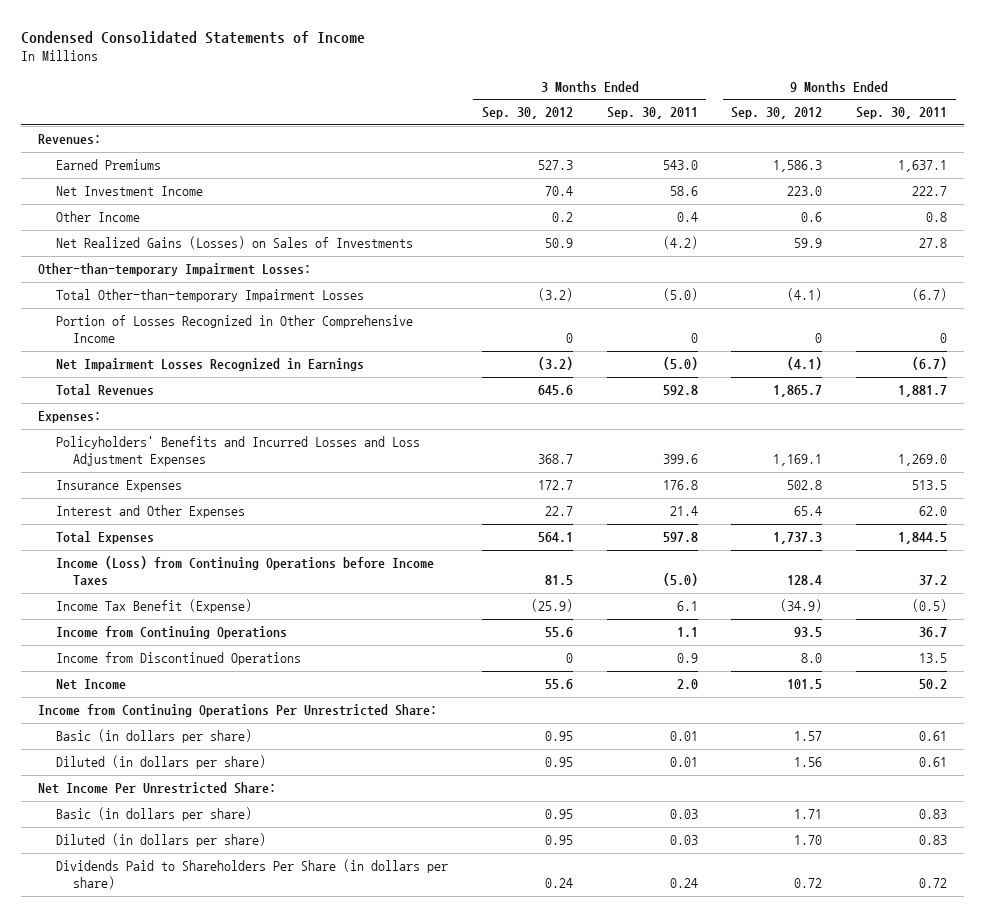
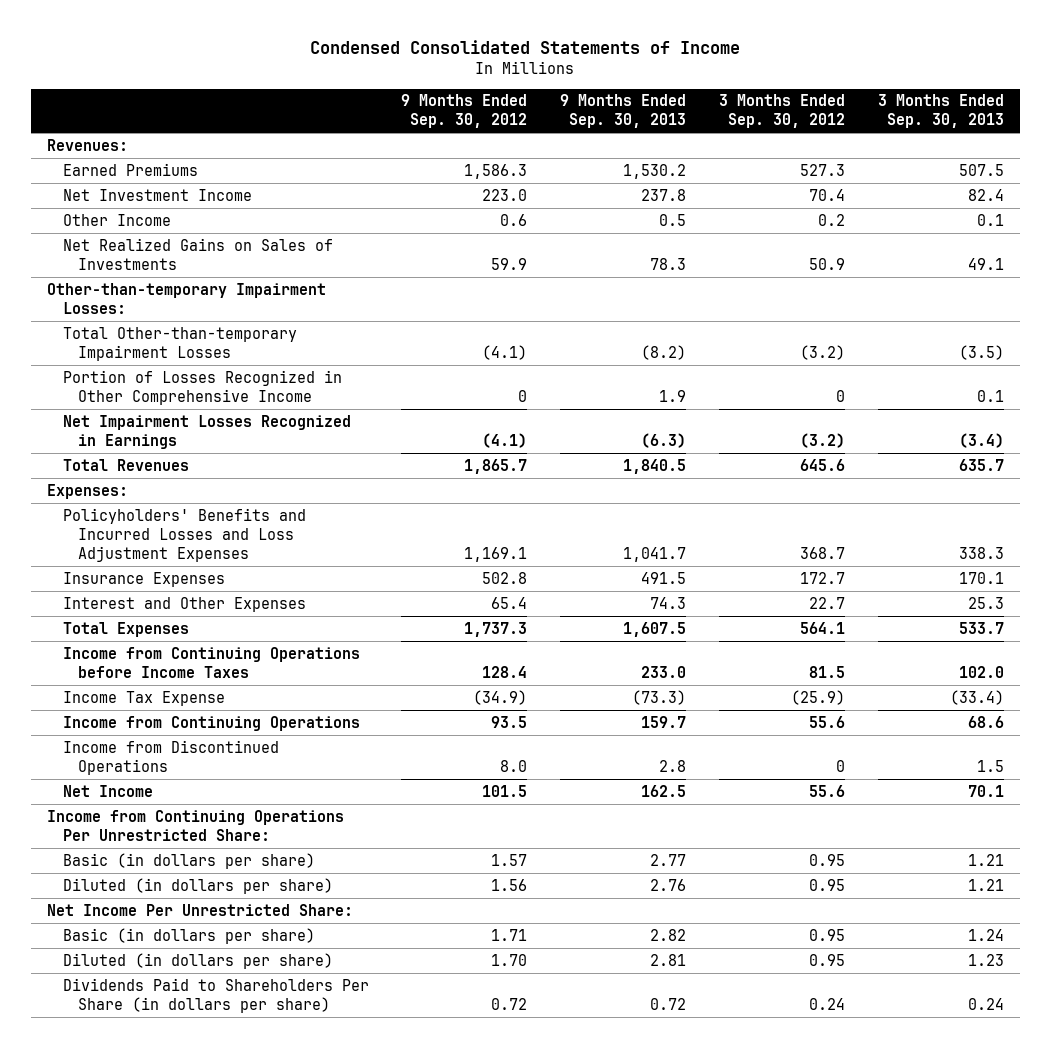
- | 3 Months Ended Sep. 30, 2012 | 3 Months Ended Sep. 30, 2011 | 9 Months Ended Sep. 30, 2012 | 9 Months Ended Sep. 30, 2011
+ | 9 Months Ended Sep. 30, 2012 | 9 Months Ended Sep. 30, 2013 | 3 Months Ended Sep. 30, 2012 | 3 Months Ended Sep. 30, 2013
- Net Realized Gains (Losses) on Sales of Investments | 50.9 | (4.2) | 59.9 | 27.8
+ Net Realized Gains on Sales of Investments | 59.9 | 78.3 | 50.9 | 49.1
- Income (Loss) from Continuing Operations before Income Taxes | 81.5 | (5.0) | 128.4 | 37.2
- Income Tax Benefit (Expense) | (25.9) | 6.1 | (34.9) | (0.5)
+ Income from Continuing Operations before Income Taxes | 128.4 | 233.0 | 81.5 | 102.0
+ Income Tax Expense | (34.9) | (73.3) | (25.9) | (33.4)

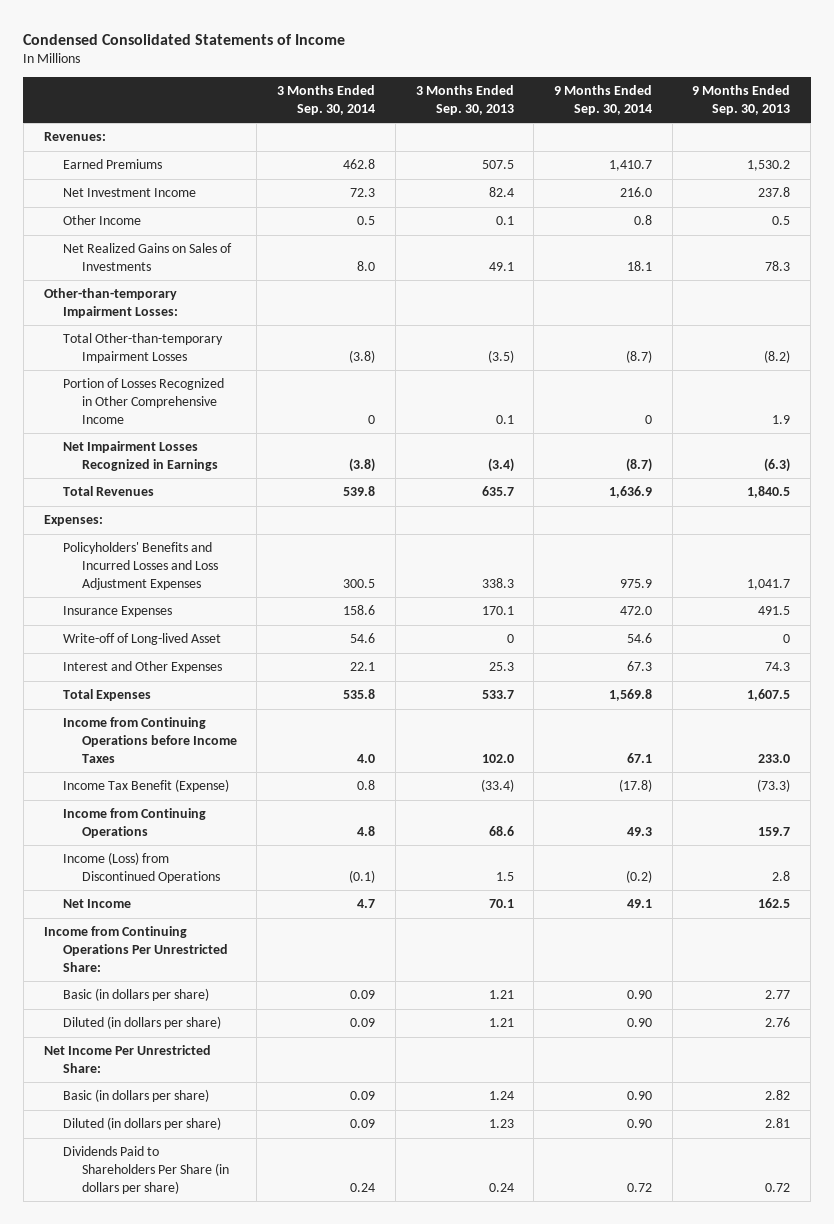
- | 9 Months Ended Sep. 30, 2012 | 9 Months Ended Sep. 30, 2013 | 3 Months Ended Sep. 30, 2012 | 3 Months Ended Sep. 30, 2013
+ | 3 Months Ended Sep. 30, 2014 | 3 Months Ended Sep. 30, 2013 | 9 Months Ended Sep. 30, 2014 | 9 Months Ended Sep. 30, 2013
+ Write-off of Long-lived Asset | 54.6 | 0 | 54.6 | 0
- Income Tax Expense | (34.9) | (73.3) | (25.9) | (33.4)
+ Income Tax Benefit (Expense) | 0.8 | (33.4) | (17.8) | (73.3)
- Income from Discontinued Operations | 8.0 | 2.8 | 0 | 1.5
+ Income (Loss) from Discontinued Operations | (0.1) | 1.5 | (0.2) | 2.8

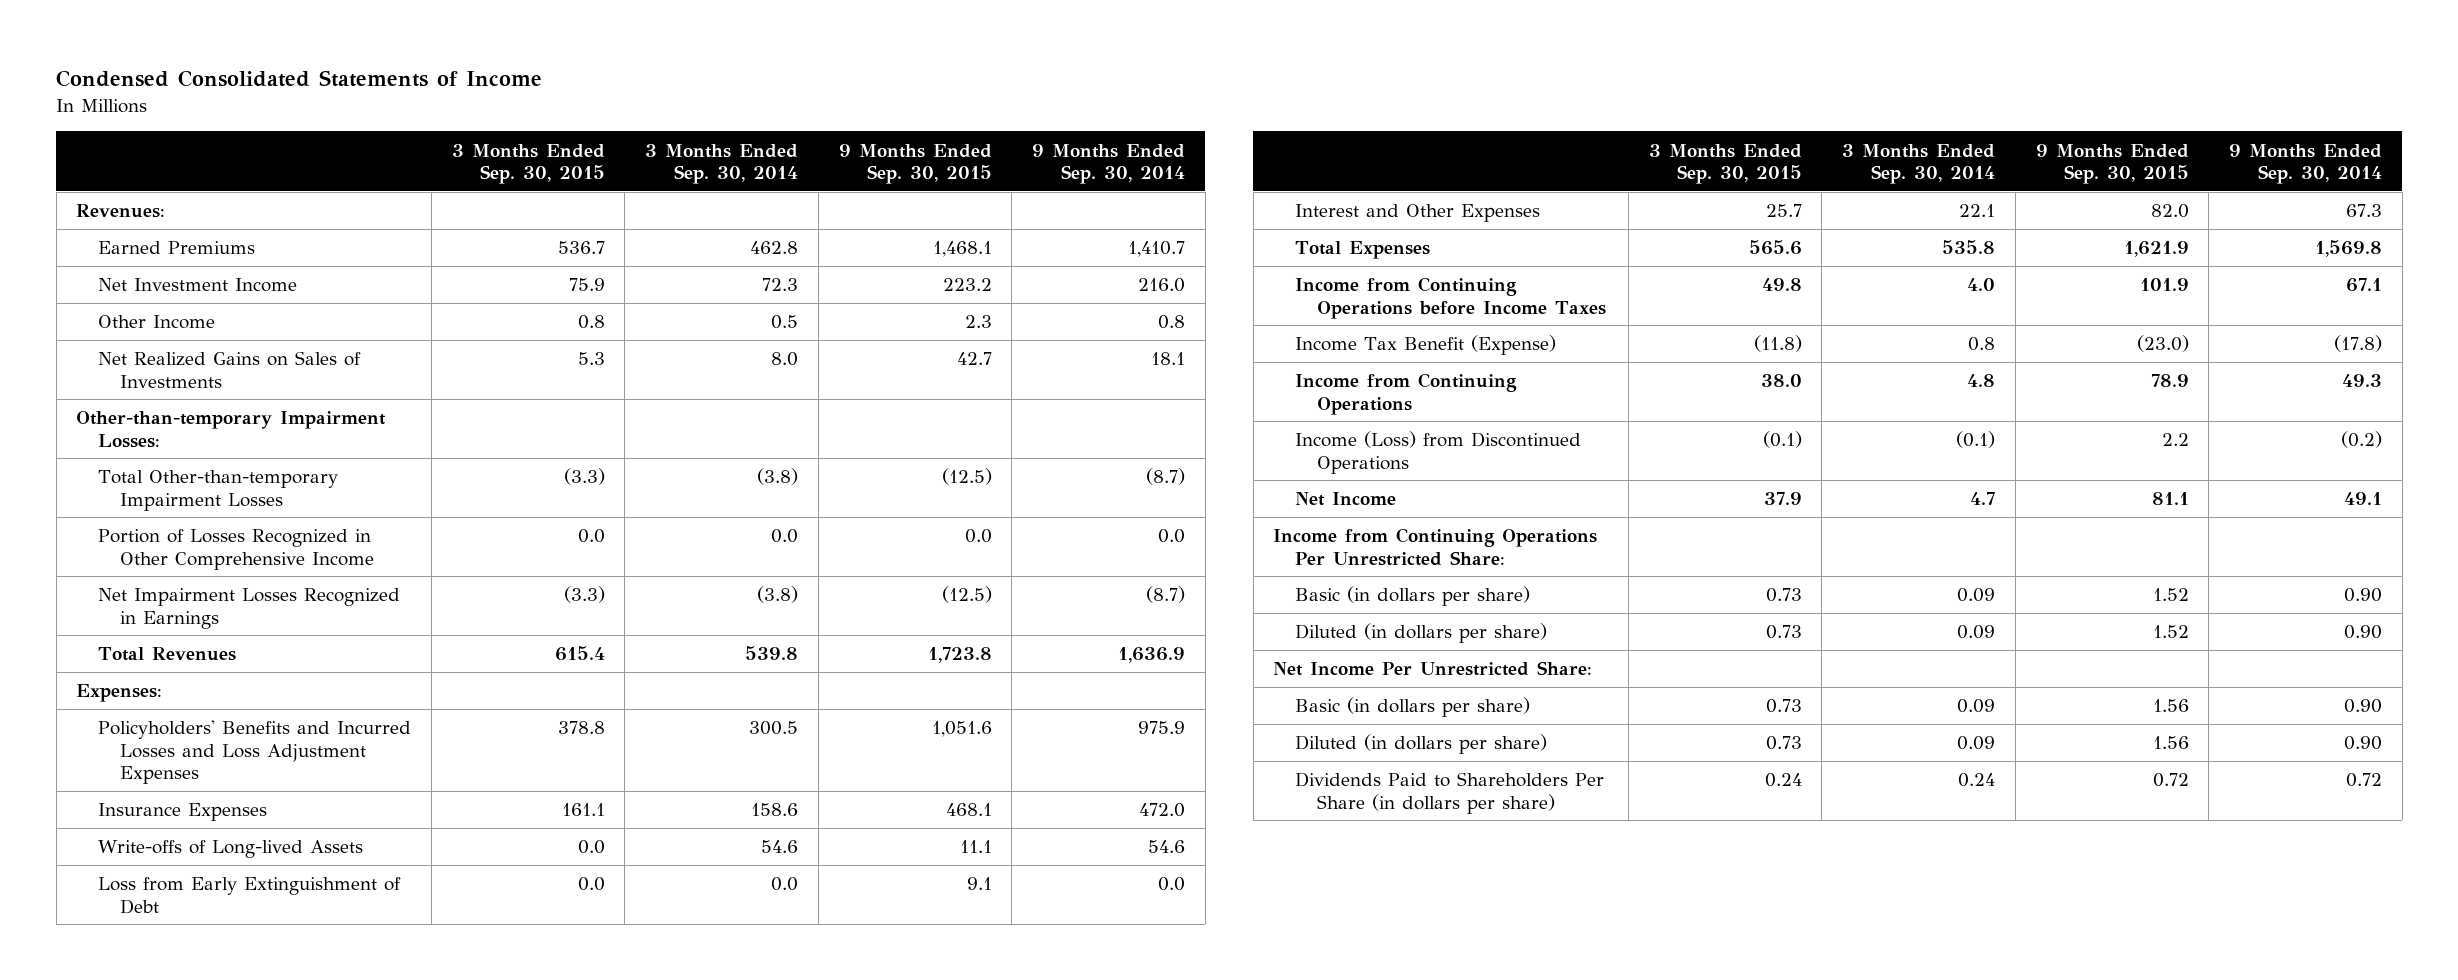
- | 3 Months Ended Sep. 30, 2014 | 3 Months Ended Sep. 30, 2013 | 9 Months Ended Sep. 30, 2014 | 9 Months Ended Sep. 30, 2013
+ | 3 Months Ended Sep. 30, 2015 | 3 Months Ended Sep. 30, 2014 | 9 Months Ended Sep. 30, 2015 | 9 Months Ended Sep. 30, 2014
- Portion of Losses Recognized in Other Comprehensive Income | 0 | 0.1 | 0 | 1.9
+ Portion of Losses Recognized in Other Comprehensive Income | 0.0 | 0.0 | 0.0 | 0.0
- Write-off of Long-lived Asset | 54.6 | 0 | 54.6 | 0
+ Write-offs of Long-lived Assets | 0.0 | 54.6 | 11.1 | 54.6
+ Loss from Early Extinguishment of Debt | 0.0 | 0.0 | 9.1 | 0.0

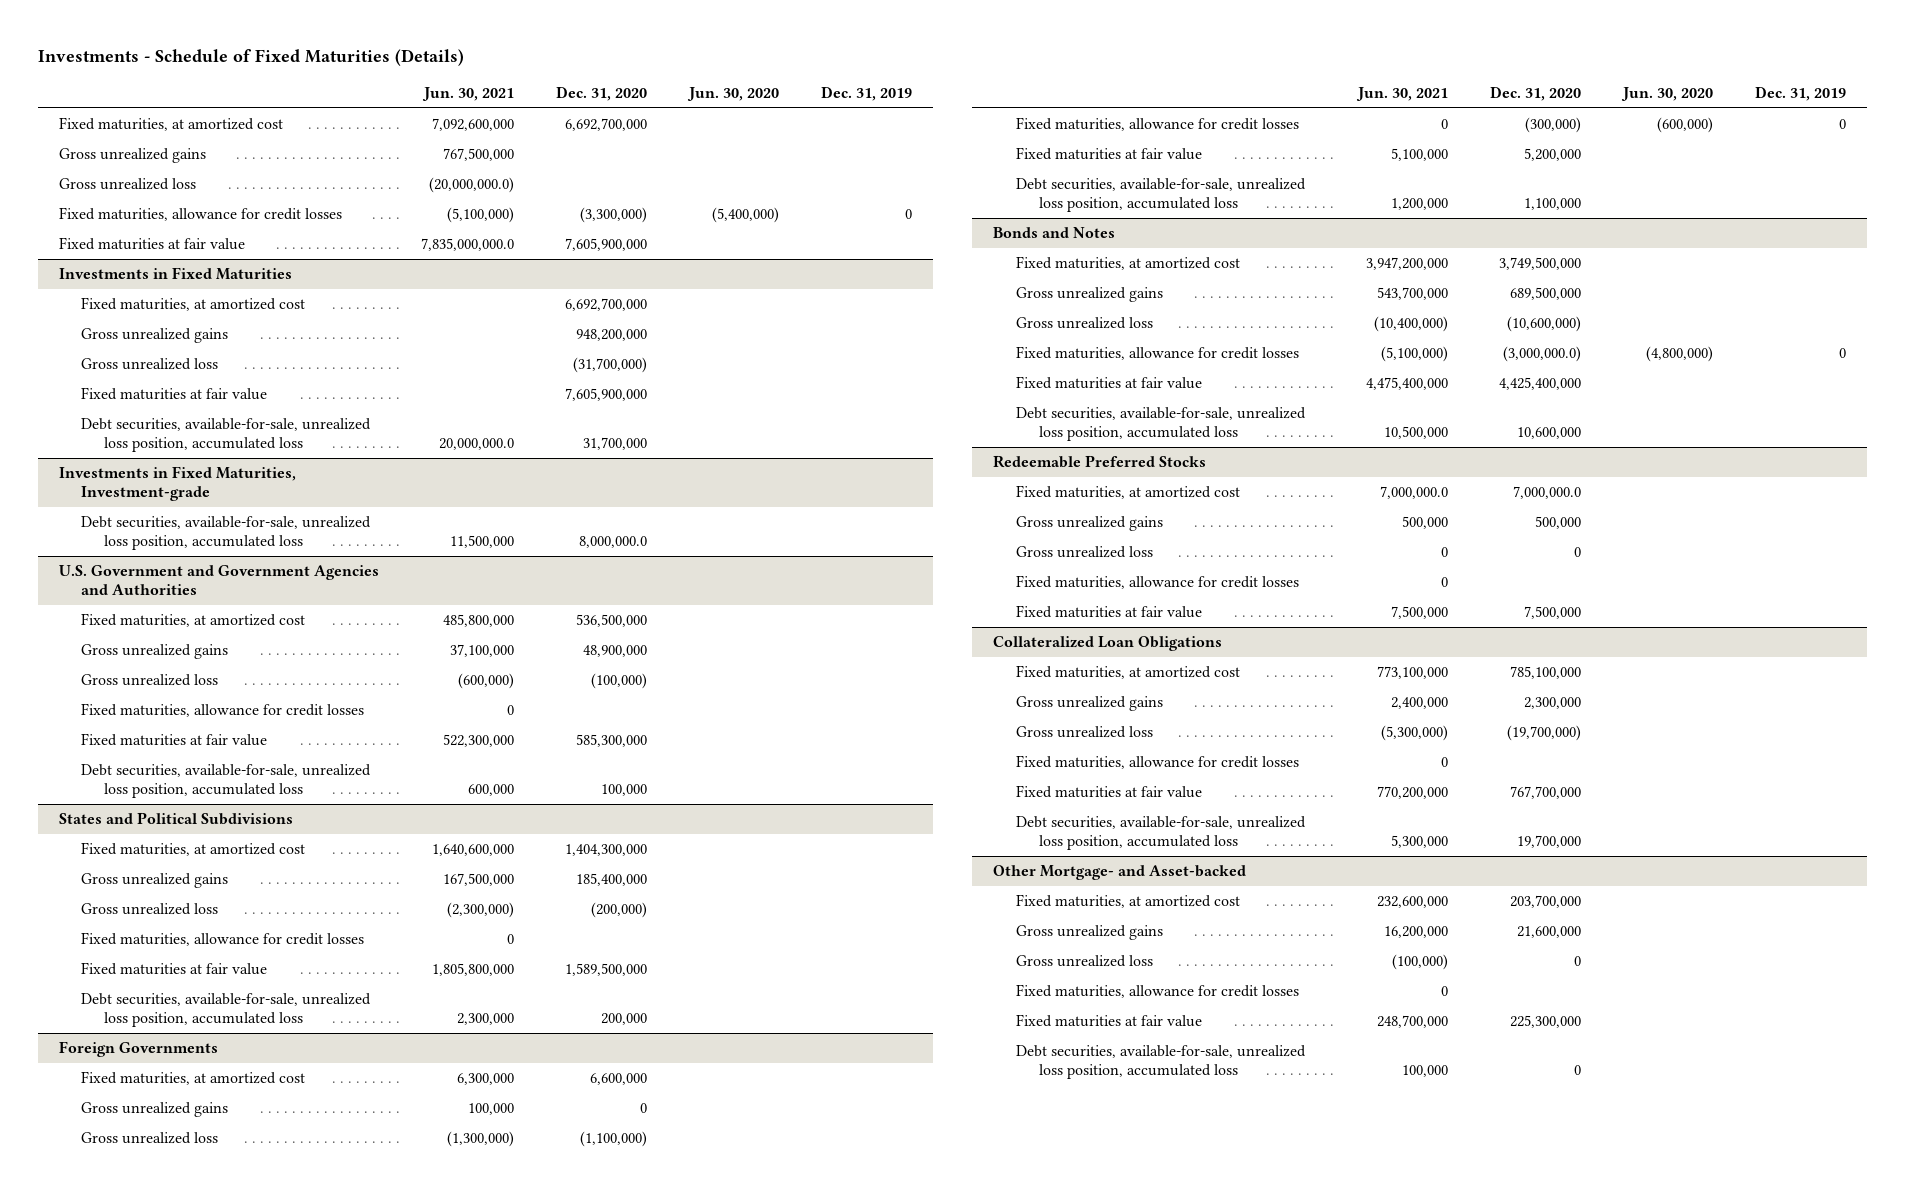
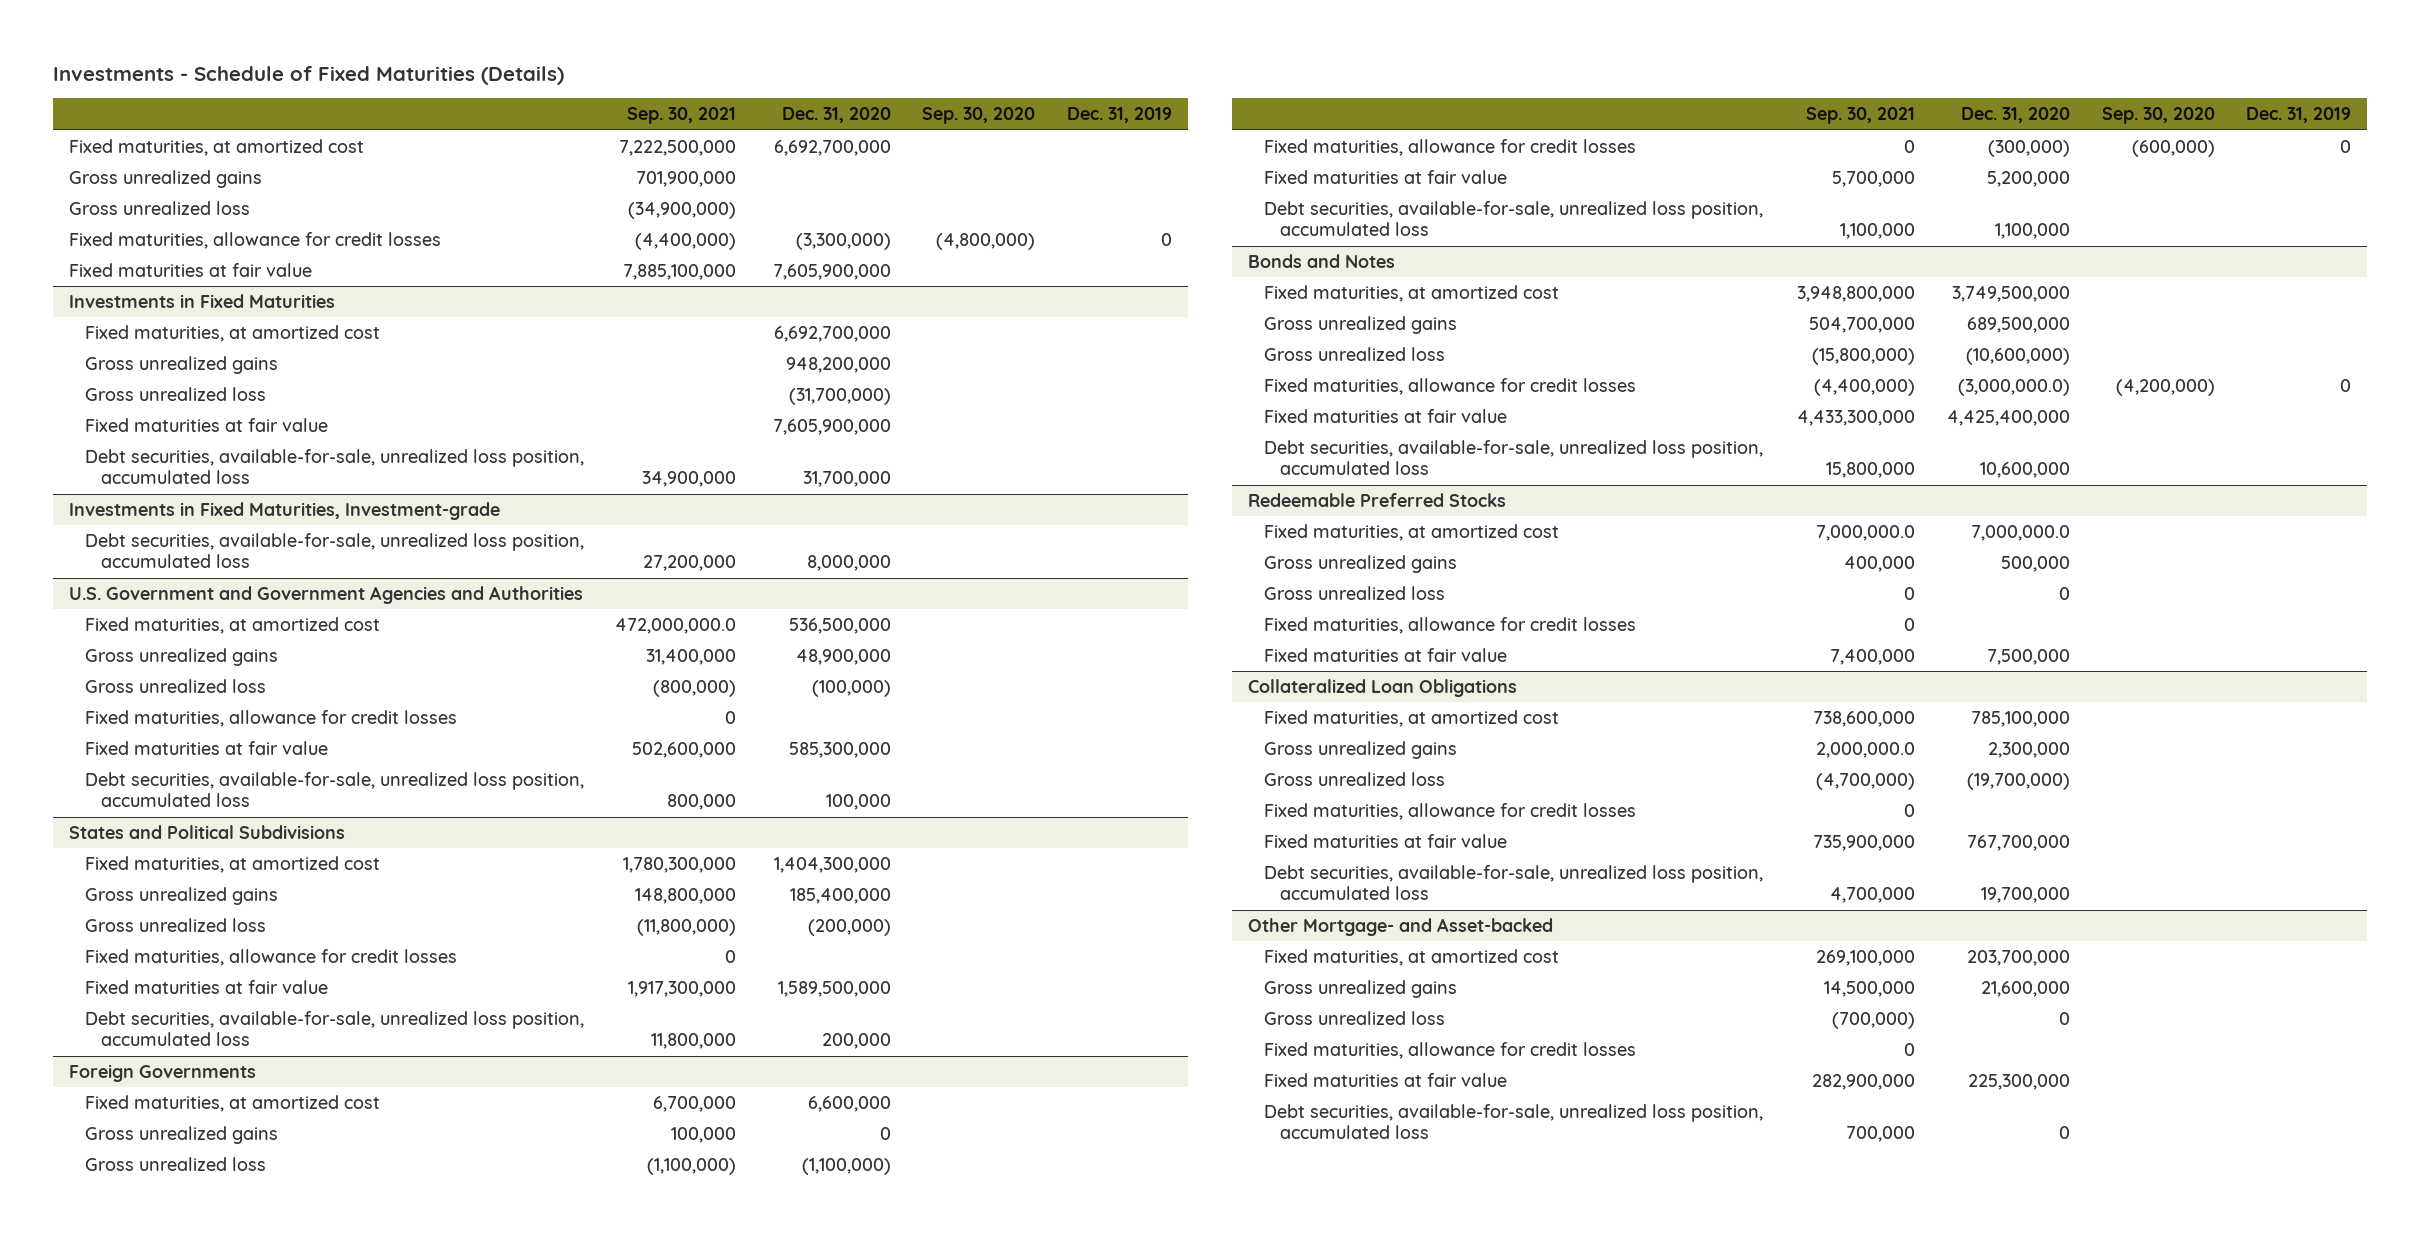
- | Jun. 30, 2021 | Dec. 31, 2020 | Jun. 30, 2020 | Dec. 31, 2019
+ | Sep. 30, 2021 | Dec. 31, 2020 | Sep. 30, 2020 | Dec. 31, 2019
@ Investments in Fixed Maturities, Investment-grade
- Debt securities, available-for-sale, unrealized loss position, accumulated loss | 11,500,000 | 8,000,000.0 | |
+ Debt securities, available-for-sale, unrealized loss position, accumulated loss | 27,200,000 | 8,000,000 | |

